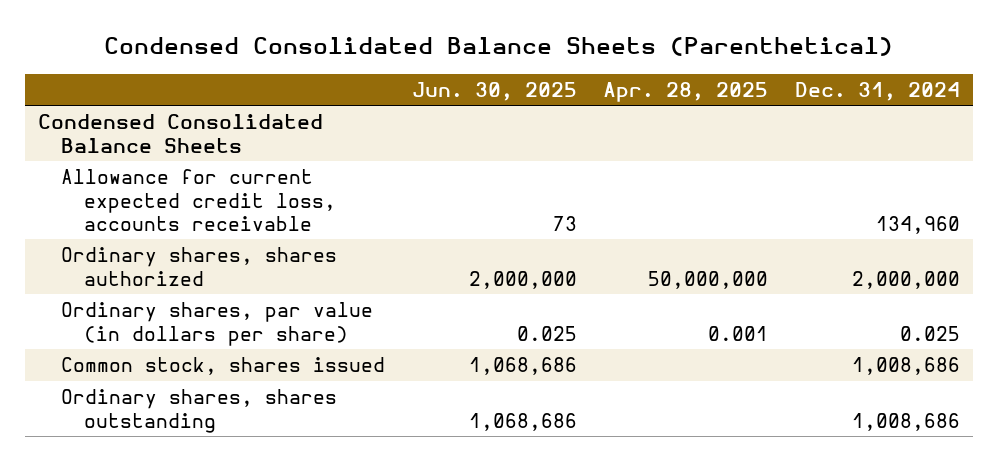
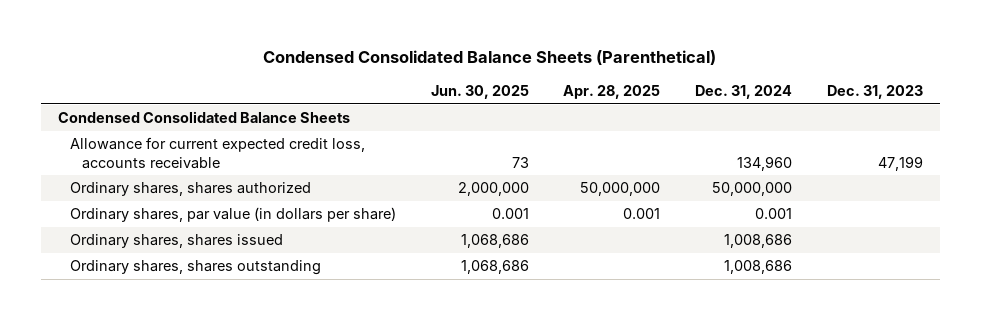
- | Jun. 30, 2025 | Apr. 28, 2025 | Dec. 31, 2024
+ | Jun. 30, 2025 | Apr. 28, 2025 | Dec. 31, 2024 | Dec. 31, 2023
- Ordinary shares, shares authorized | 2,000,000 | 50,000,000 | 2,000,000
- Ordinary shares, par value (in dollars per share) | 0.025 | 0.001 | 0.025
- Common stock, shares issued | 1,068,686 | | 1,008,686
+ Ordinary shares, shares authorized | 2,000,000 | 50,000,000 | 50,000,000 |
+ Ordinary shares, par value (in dollars per share) | 0.001 | 0.001 | 0.001 |
+ Ordinary shares, shares issued | 1,068,686 | | 1,008,686 |

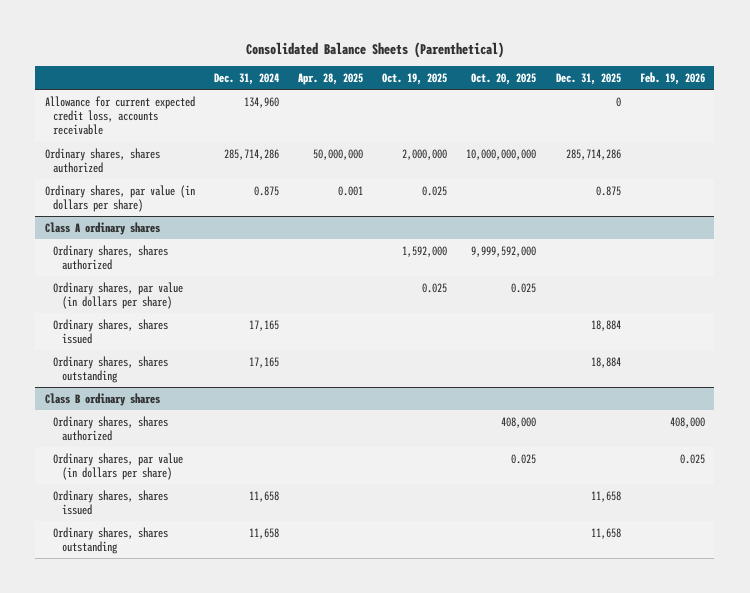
- Condensed Consolidated Balance Sheets (Parenthetical)
+ Consolidated Balance Sheets (Parenthetical)
- | Jun. 30, 2025 | Apr. 28, 2025 | Dec. 31, 2024 | Dec. 31, 2023
+ | Dec. 31, 2024 | Apr. 28, 2025 | Oct. 19, 2025 | Oct. 20, 2025 | Dec. 31, 2025 | Feb. 19, 2026
- Condensed Consolidated Balance Sheets
- Ordinary shares, shares authorized | 2,000,000 | 50,000,000 | 50,000,000 |
- Ordinary shares, par value (in dollars per share) | 0.001 | 0.001 | 0.001 |
- Ordinary shares, shares issued | 1,068,686 | | 1,008,686 |
- Ordinary shares, shares outstanding | 1,068,686 | | 1,008,686 |
+ Ordinary shares, shares authorized | 285,714,286 | 50,000,000 | 2,000,000 | 10,000,000,000 | 285,714,286 |
+ Ordinary shares, par value (in dollars per share) | 0.875 | 0.001 | 0.025 | | 0.875 |
+ Class A ordinary shares
+ Ordinary shares, shares authorized | | | 1,592,000 | 9,999,592,000 | |
+ Ordinary shares, par value (in dollars per share) | | | 0.025 | 0.025 | |
+ Ordinary shares, shares issued | 17,165 | | | | 18,884 |
+ Ordinary shares, shares outstanding | 17,165 | | | | 18,884 |
+ Class B ordinary shares
+ Ordinary shares, shares authorized | | | | 408,000 | | 408,000
+ Ordinary shares, par value (in dollars per share) | | | | 0.025 | | 0.025
+ Ordinary shares, shares issued | 11,658 | | | | 11,658 |
+ Ordinary shares, shares outstanding | 11,658 | | | | 11,658 |

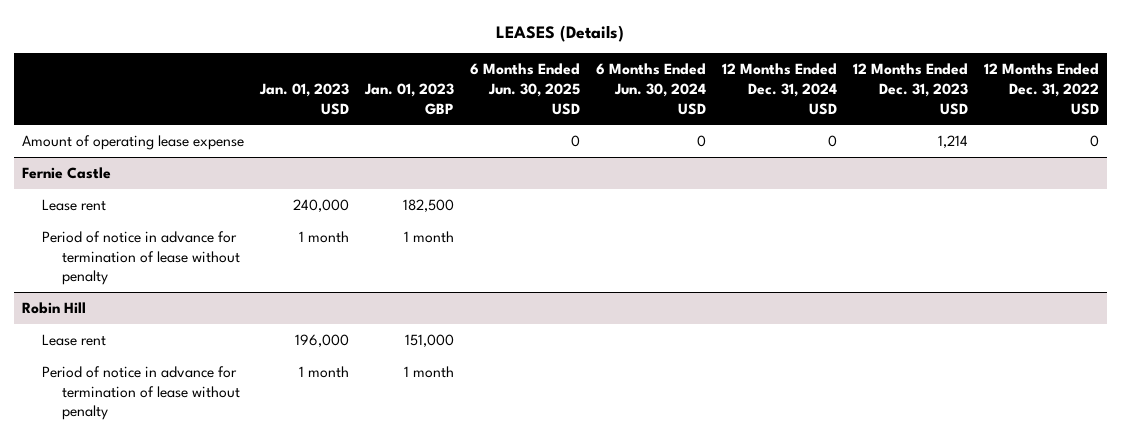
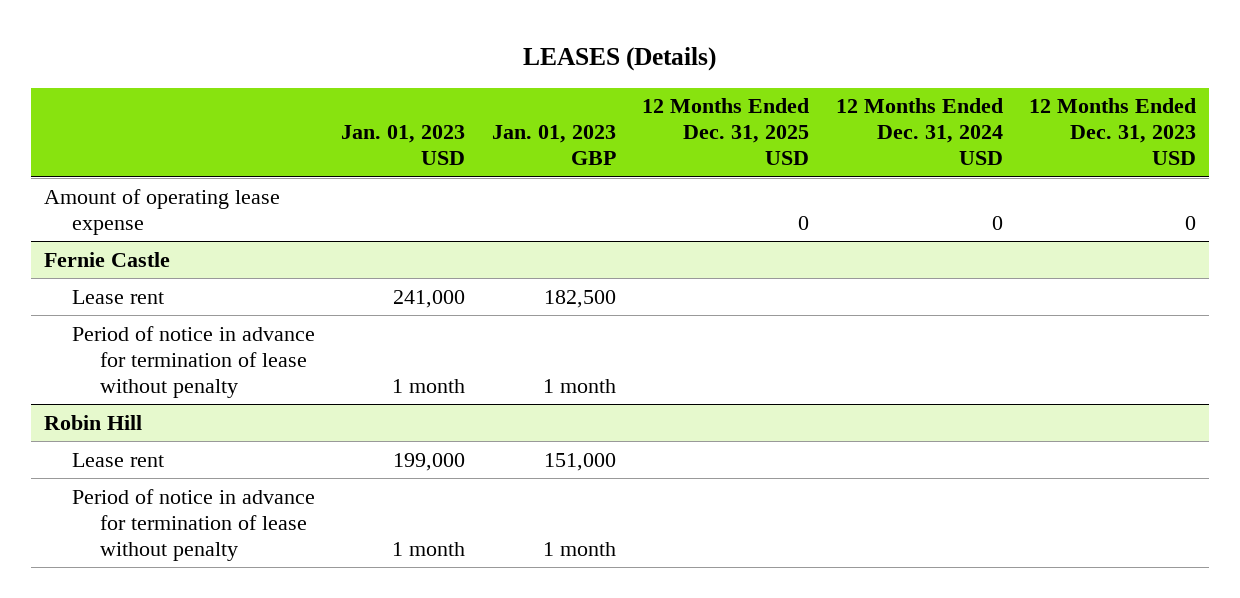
- | Jan. 01, 2023 USD | Jan. 01, 2023 GBP | 6 Months Ended Jun. 30, 2025 USD | 6 Months Ended Jun. 30, 2024 USD | 12 Months Ended Dec. 31, 2024 USD | 12 Months Ended Dec. 31, 2023 USD | 12 Months Ended Dec. 31, 2022 USD
+ | Jan. 01, 2023 USD | Jan. 01, 2023 GBP | 12 Months Ended Dec. 31, 2025 USD | 12 Months Ended Dec. 31, 2024 USD | 12 Months Ended Dec. 31, 2023 USD
- Amount of operating lease expense | | | 0 | 0 | 0 | 1,214 | 0
+ Amount of operating lease expense | | | 0 | 0 | 0
@ Fernie Castle
- Lease rent | 240,000 | 182,500 | | | | |
+ Lease rent | 241,000 | 182,500 | | |
@ Robin Hill
- Lease rent | 196,000 | 151,000 | | | | |
+ Lease rent | 199,000 | 151,000 | | |

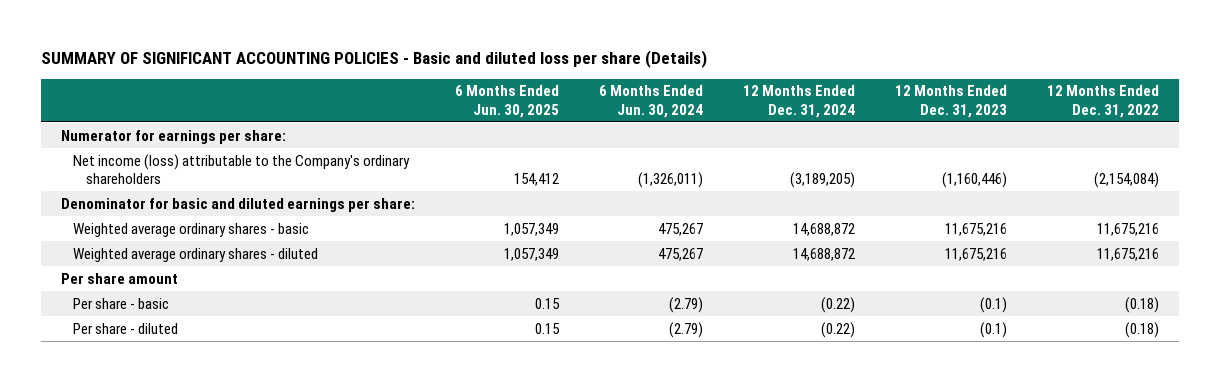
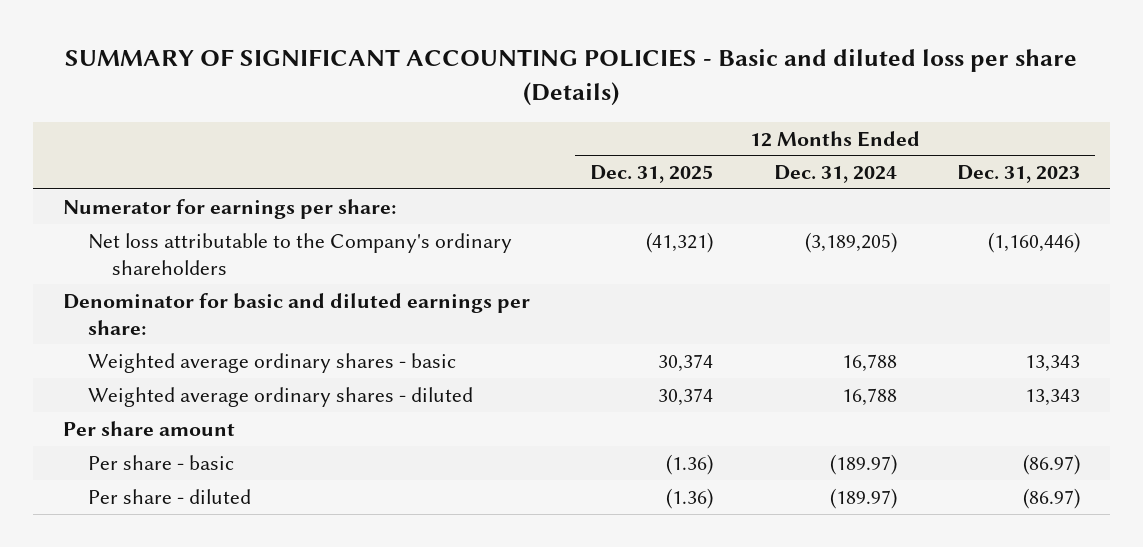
- | 6 Months Ended Jun. 30, 2025 | 6 Months Ended Jun. 30, 2024 | 12 Months Ended Dec. 31, 2024 | 12 Months Ended Dec. 31, 2023 | 12 Months Ended Dec. 31, 2022
+ | 12 Months Ended Dec. 31, 2025 | 12 Months Ended Dec. 31, 2024 | 12 Months Ended Dec. 31, 2023
- Net income (loss) attributable to the Company's ordinary shareholders | 154,412 | (1,326,011) | (3,189,205) | (1,160,446) | (2,154,084)
+ Net loss attributable to the Company's ordinary shareholders | (41,321) | (3,189,205) | (1,160,446)
- Weighted average ordinary shares - basic | 1,057,349 | 475,267 | 14,688,872 | 11,675,216 | 11,675,216
- Weighted average ordinary shares - diluted | 1,057,349 | 475,267 | 14,688,872 | 11,675,216 | 11,675,216
+ Weighted average ordinary shares - basic | 30,374 | 16,788 | 13,343
+ Weighted average ordinary shares - diluted | 30,374 | 16,788 | 13,343
- Per share - basic | 0.15 | (2.79) | (0.22) | (0.1) | (0.18)
- Per share - diluted | 0.15 | (2.79) | (0.22) | (0.1) | (0.18)
+ Per share - basic | (1.36) | (189.97) | (86.97)
+ Per share - diluted | (1.36) | (189.97) | (86.97)

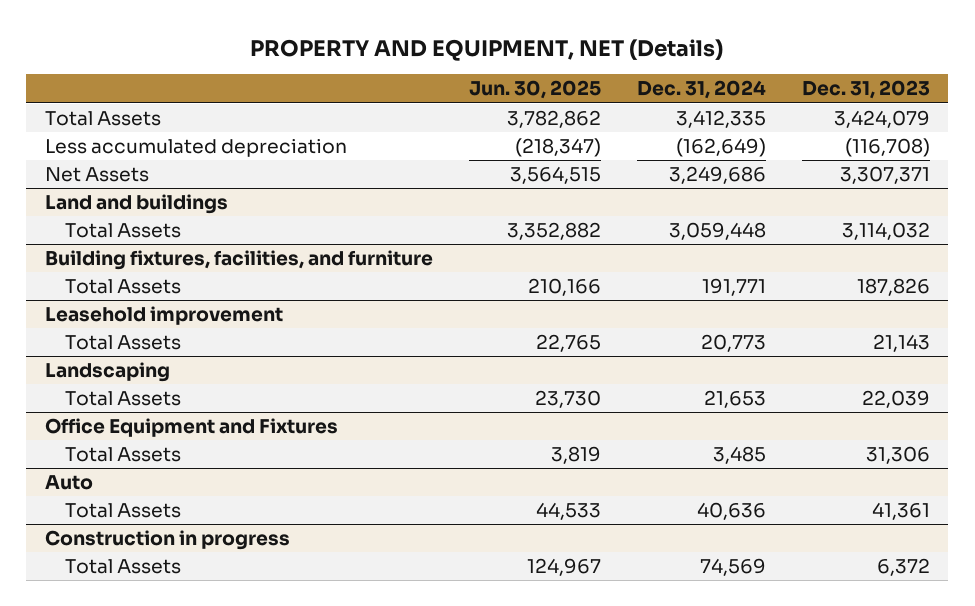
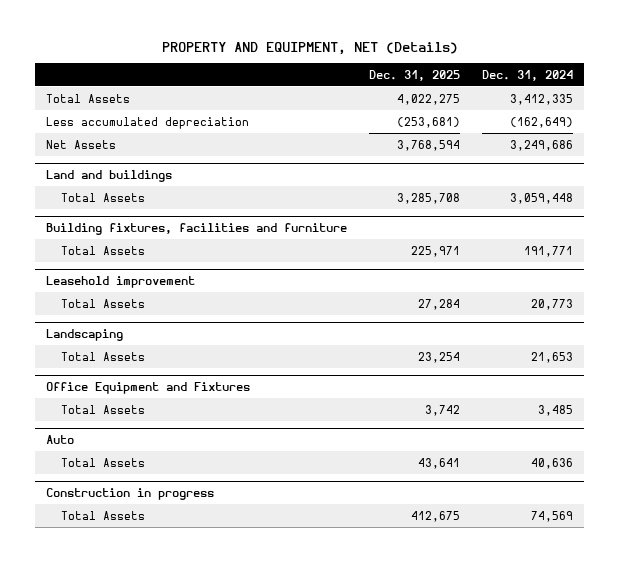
- | Jun. 30, 2025 | Dec. 31, 2024 | Dec. 31, 2023
+ | Dec. 31, 2025 | Dec. 31, 2024
- Building fixtures, facilities, and furniture
+ Building fixtures, facilities and furniture

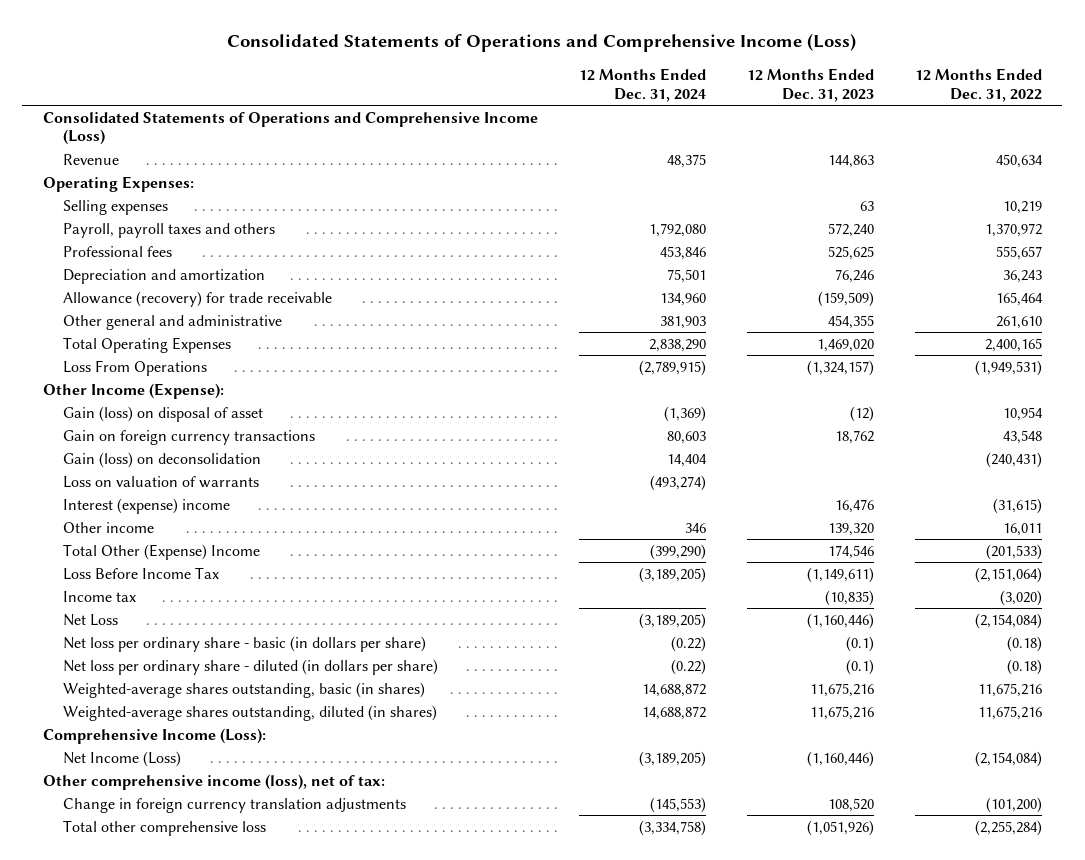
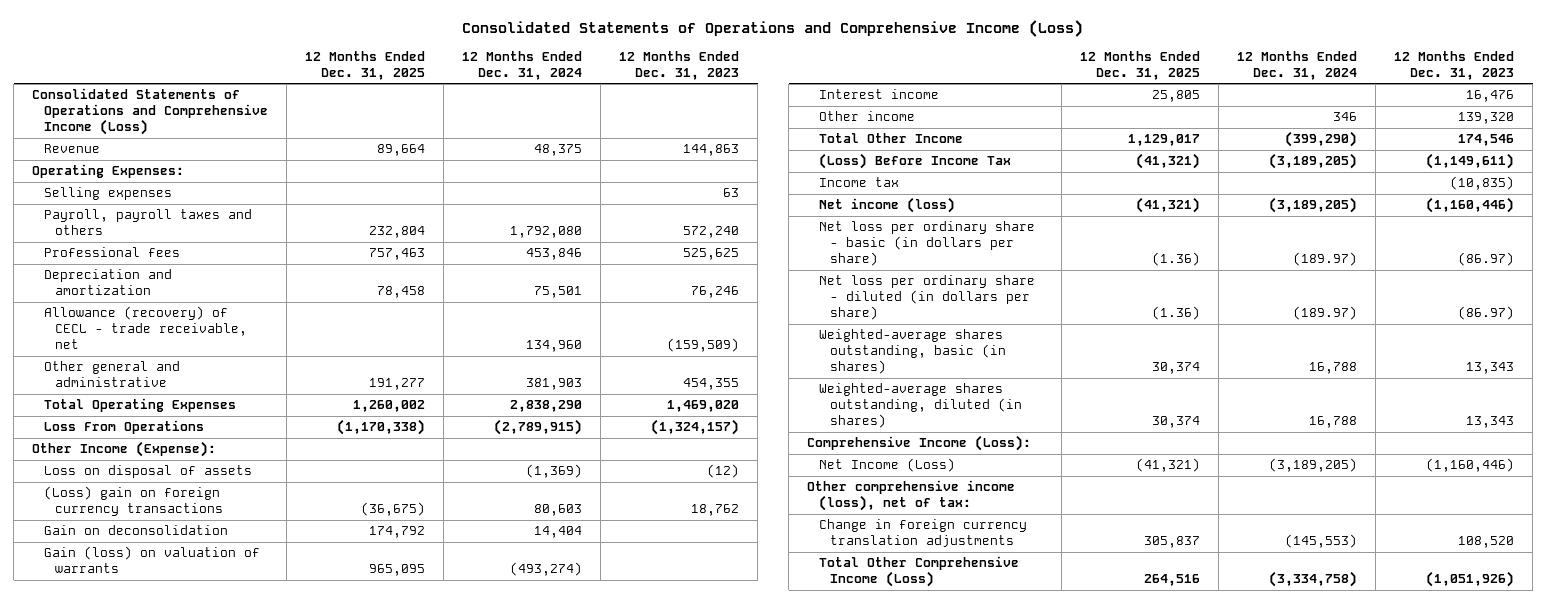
- | 12 Months Ended Dec. 31, 2024 | 12 Months Ended Dec. 31, 2023 | 12 Months Ended Dec. 31, 2022
+ | 12 Months Ended Dec. 31, 2025 | 12 Months Ended Dec. 31, 2024 | 12 Months Ended Dec. 31, 2023
- Allowance (recovery) for trade receivable | 134,960 | (159,509) | 165,464
+ Allowance (recovery) of CECL - trade receivable, net | | 134,960 | (159,509)
- Gain (loss) on disposal of asset | (1,369) | (12) | 10,954
- Gain on foreign currency transactions | 80,603 | 18,762 | 43,548
- Gain (loss) on deconsolidation | 14,404 | | (240,431)
- Loss on valuation of warrants | (493,274) | |
- Interest (expense) income | | 16,476 | (31,615)
+ Loss on disposal of assets | | (1,369) | (12)
+ (Loss) gain on foreign currency transactions | (36,675) | 80,603 | 18,762
+ Gain on deconsolidation | 174,792 | 14,404 |
+ Gain (loss) on valuation of warrants | 965,095 | (493,274) |
+ Interest income | 25,805 | | 16,476
- Total Other (Expense) Income | (399,290) | 174,546 | (201,533)
- Loss Before Income Tax | (3,189,205) | (1,149,611) | (2,151,064)
+ Total Other Income | 1,129,017 | (399,290) | 174,546
+ (Loss) Before Income Tax | (41,321) | (3,189,205) | (1,149,611)
- Net Loss | (3,189,205) | (1,160,446) | (2,154,084)
- Net loss per ordinary share - basic (in dollars per share) | (0.22) | (0.1) | (0.18)
- Net loss per ordinary share - diluted (in dollars per share) | (0.22) | (0.1) | (0.18)
- Weighted-average shares outstanding, basic (in shares) | 14,688,872 | 11,675,216 | 11,675,216
- Weighted-average shares outstanding, diluted (in shares) | 14,688,872 | 11,675,216 | 11,675,216
+ Net income (loss) | (41,321) | (3,189,205) | (1,160,446)
+ Net loss per ordinary share - basic (in dollars per share) | (1.36) | (189.97) | (86.97)
+ Net loss per ordinary share - diluted (in dollars per share) | (1.36) | (189.97) | (86.97)
+ Weighted-average shares outstanding, basic (in shares) | 30,374 | 16,788 | 13,343
+ Weighted-average shares outstanding, diluted (in shares) | 30,374 | 16,788 | 13,343
- Total other comprehensive loss | (3,334,758) | (1,051,926) | (2,255,284)
+ Total Other Comprehensive Income (Loss) | 264,516 | (3,334,758) | (1,051,926)

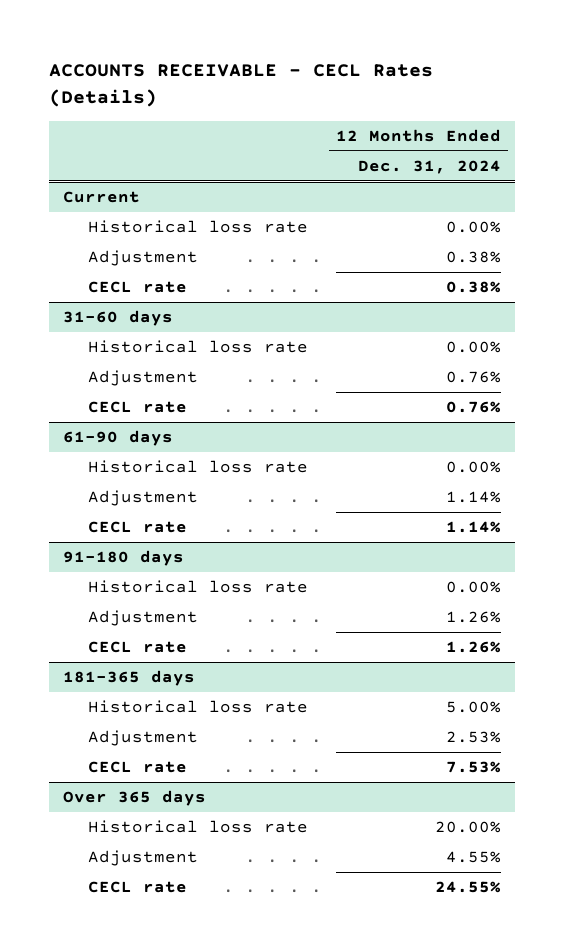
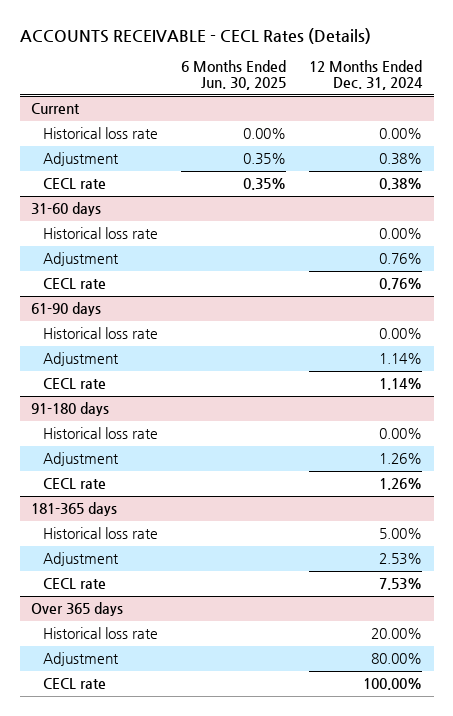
- | 12 Months Ended Dec. 31, 2024
+ | 6 Months Ended Jun. 30, 2025 | 12 Months Ended Dec. 31, 2024
@ Over 365 days
- Adjustment | 4.55%
- CECL rate | 24.55%
+ Adjustment | | 80.00%
+ CECL rate | | 100.00%

